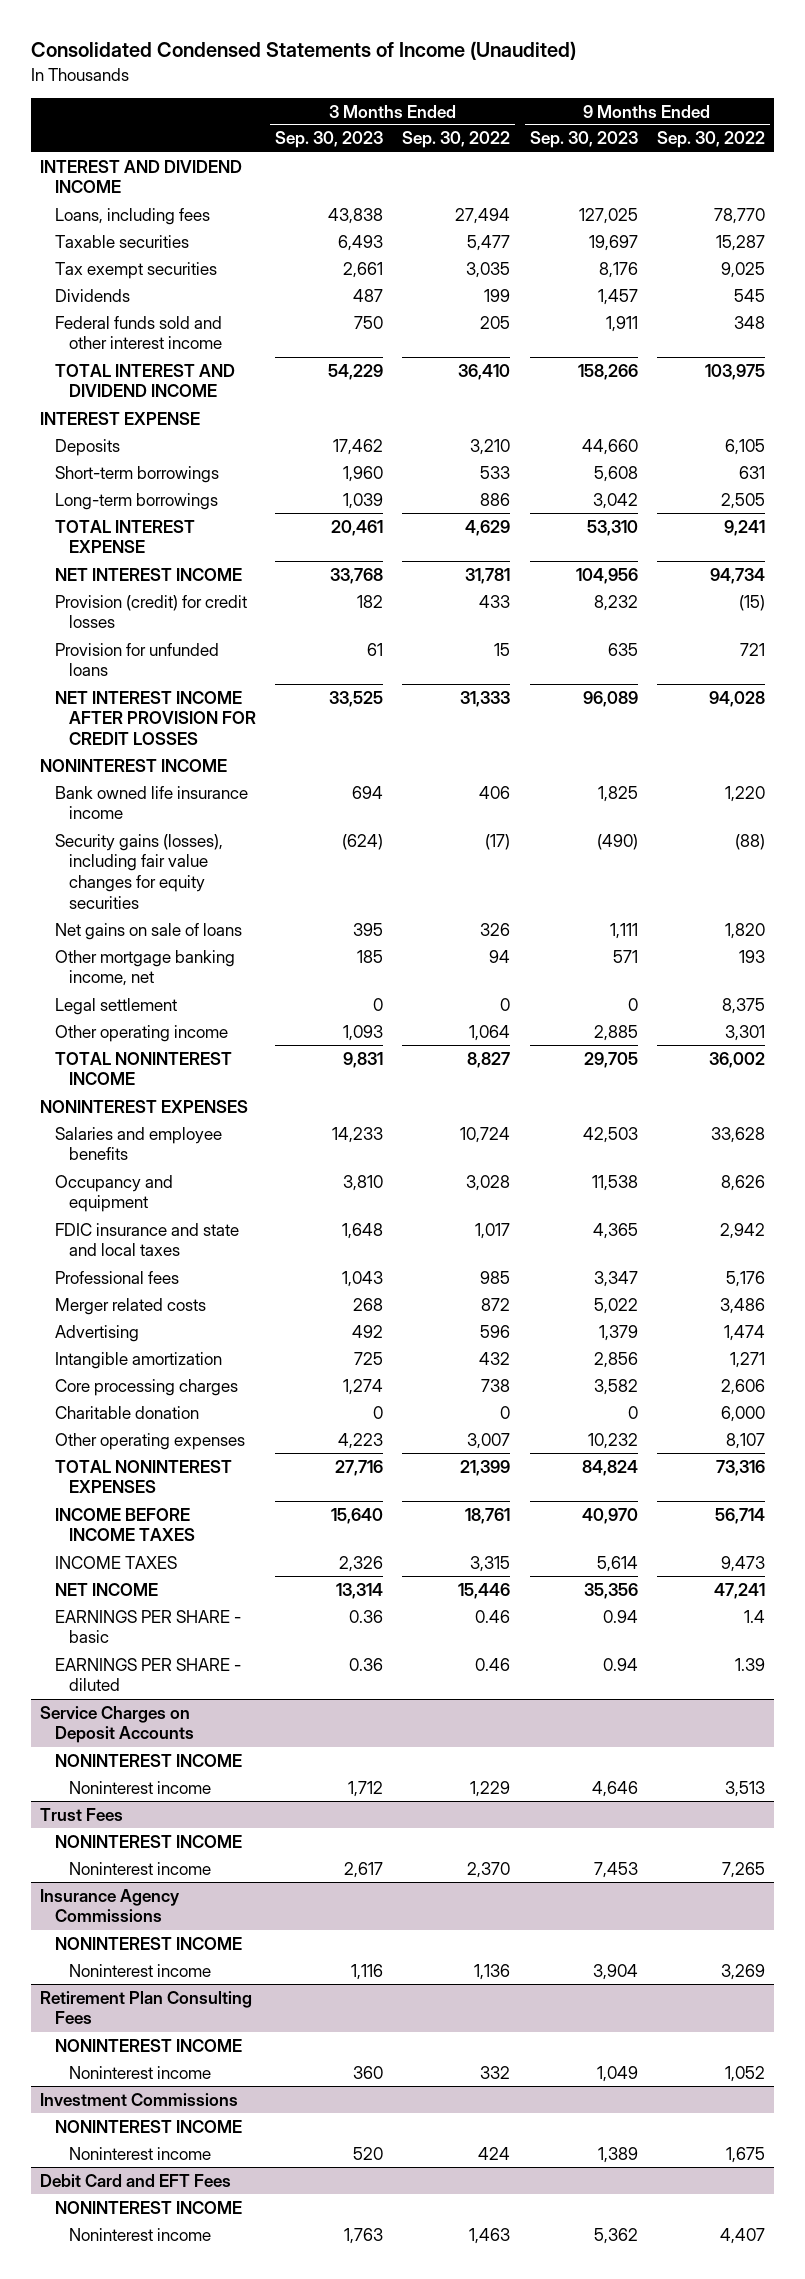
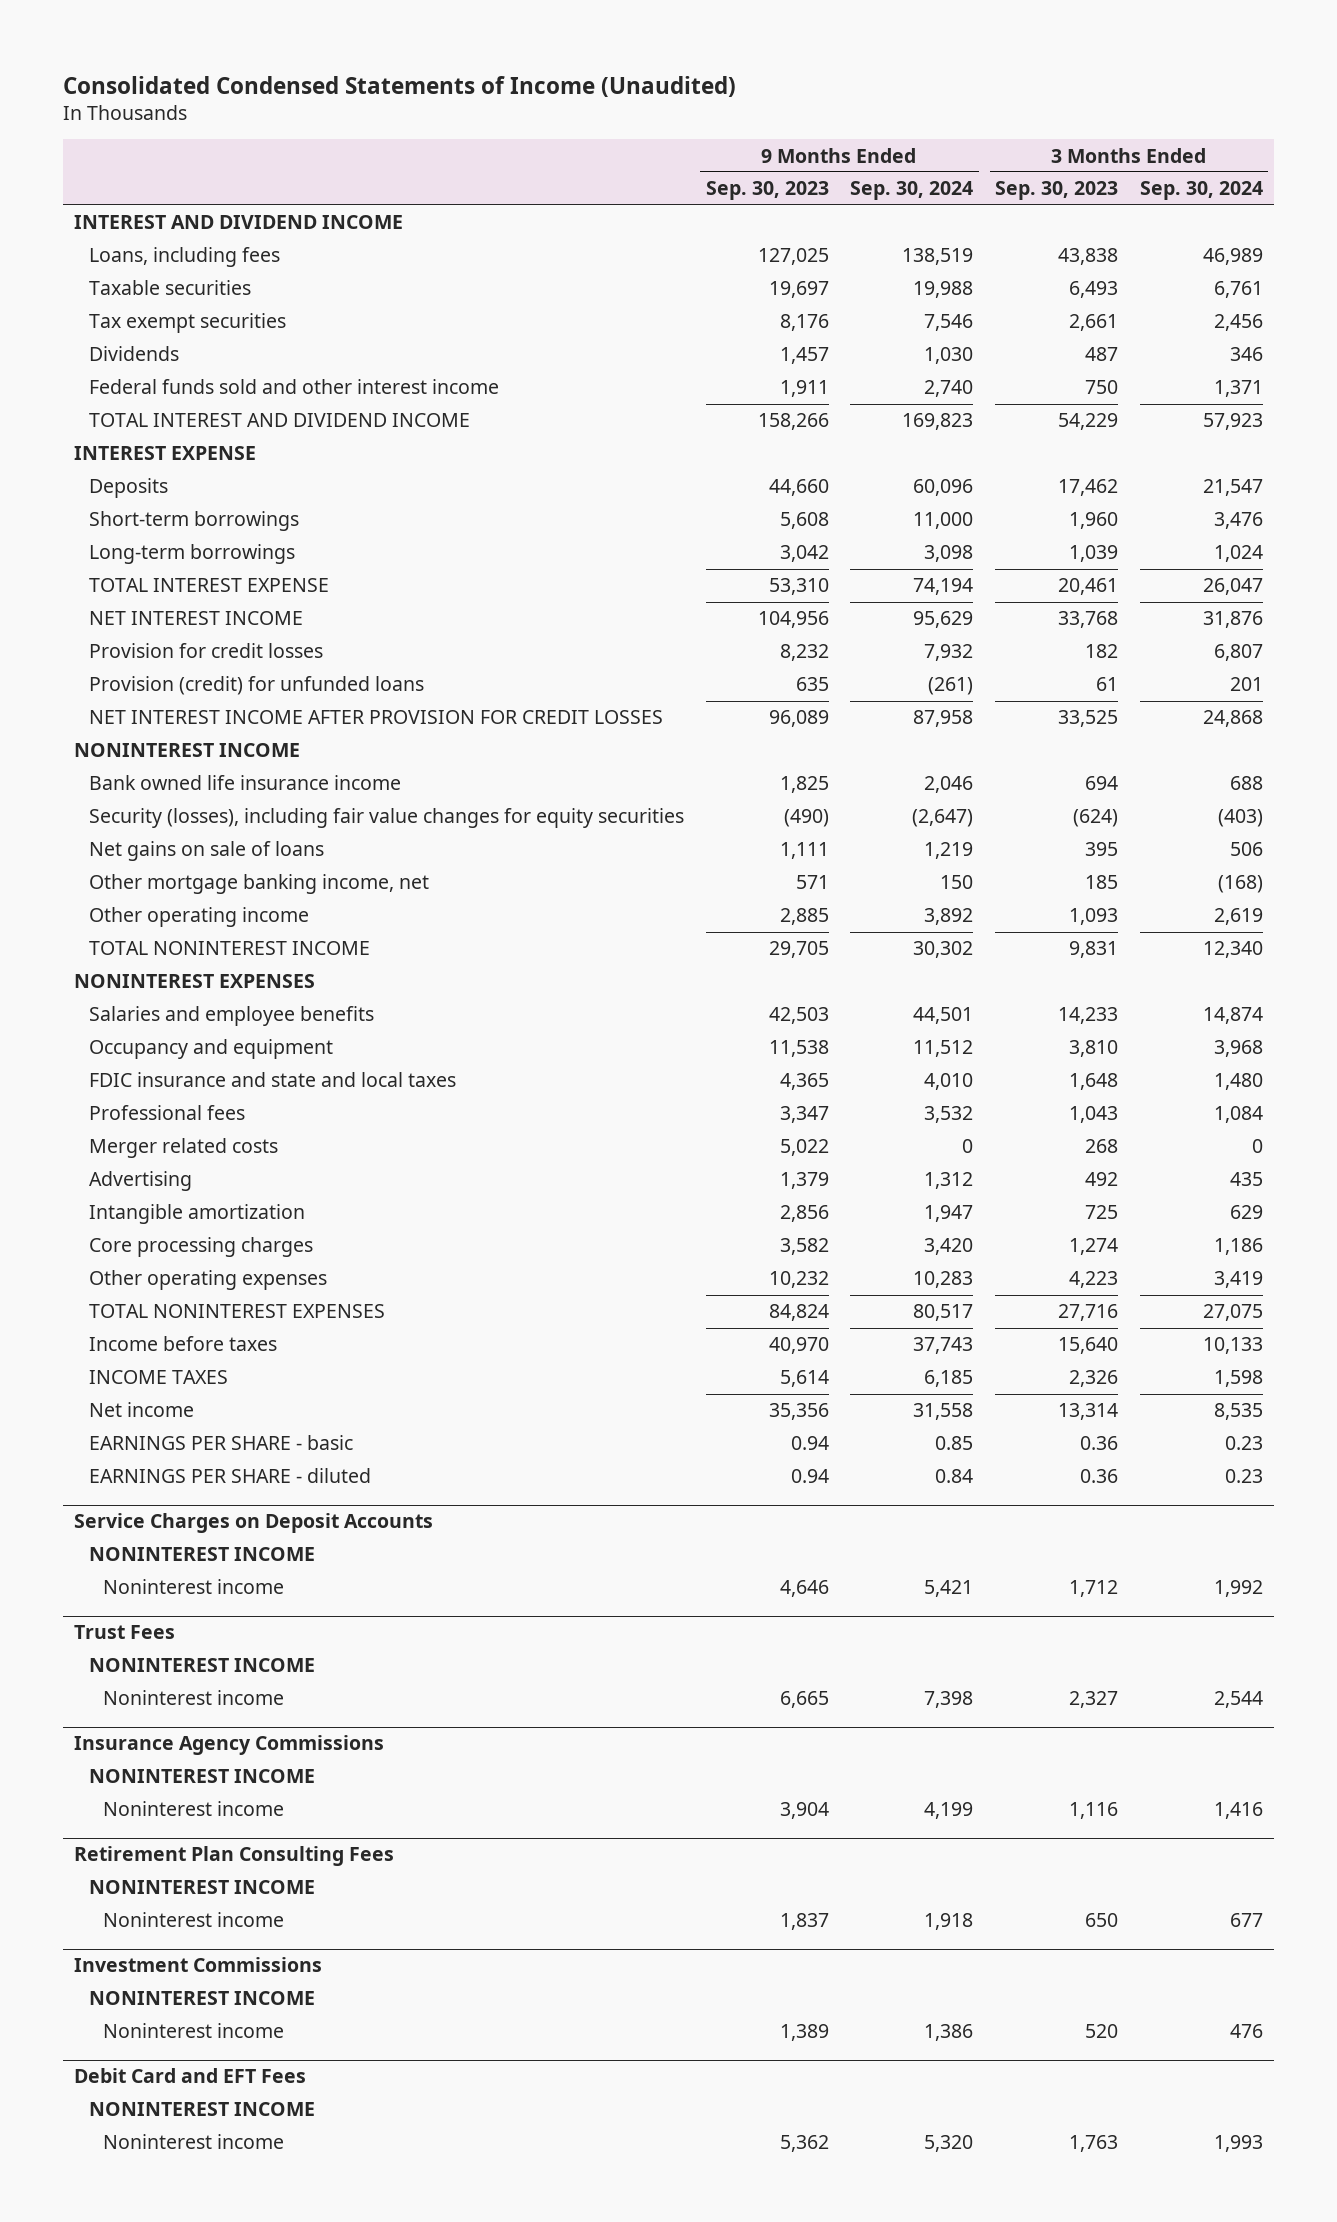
- | 3 Months Ended Sep. 30, 2023 | 3 Months Ended Sep. 30, 2022 | 9 Months Ended Sep. 30, 2023 | 9 Months Ended Sep. 30, 2022
+ | 9 Months Ended Sep. 30, 2023 | 9 Months Ended Sep. 30, 2024 | 3 Months Ended Sep. 30, 2023 | 3 Months Ended Sep. 30, 2024
- Provision (credit) for credit losses | 182 | 433 | 8,232 | (15)
- Provision for unfunded loans | 61 | 15 | 635 | 721
+ Provision for credit losses | 8,232 | 7,932 | 182 | 6,807
+ Provision (credit) for unfunded loans | 635 | (261) | 61 | 201
- Security gains (losses), including fair value changes for equity securities | (624) | (17) | (490) | (88)
+ Security (losses), including fair value changes for equity securities | (490) | (2,647) | (624) | (403)
- Legal settlement | 0 | 0 | 0 | 8,375
- Charitable donation | 0 | 0 | 0 | 6,000
- INCOME BEFORE INCOME TAXES | 15,640 | 18,761 | 40,970 | 56,714
+ Income before taxes | 40,970 | 37,743 | 15,640 | 10,133
- NET INCOME | 13,314 | 15,446 | 35,356 | 47,241
+ Net income | 35,356 | 31,558 | 13,314 | 8,535
@ Trust Fees
- Noninterest income | 2,617 | 2,370 | 7,453 | 7,265
+ Noninterest income | 6,665 | 7,398 | 2,327 | 2,544
@ Retirement Plan Consulting Fees
- Noninterest income | 360 | 332 | 1,049 | 1,052
+ Noninterest income | 1,837 | 1,918 | 650 | 677

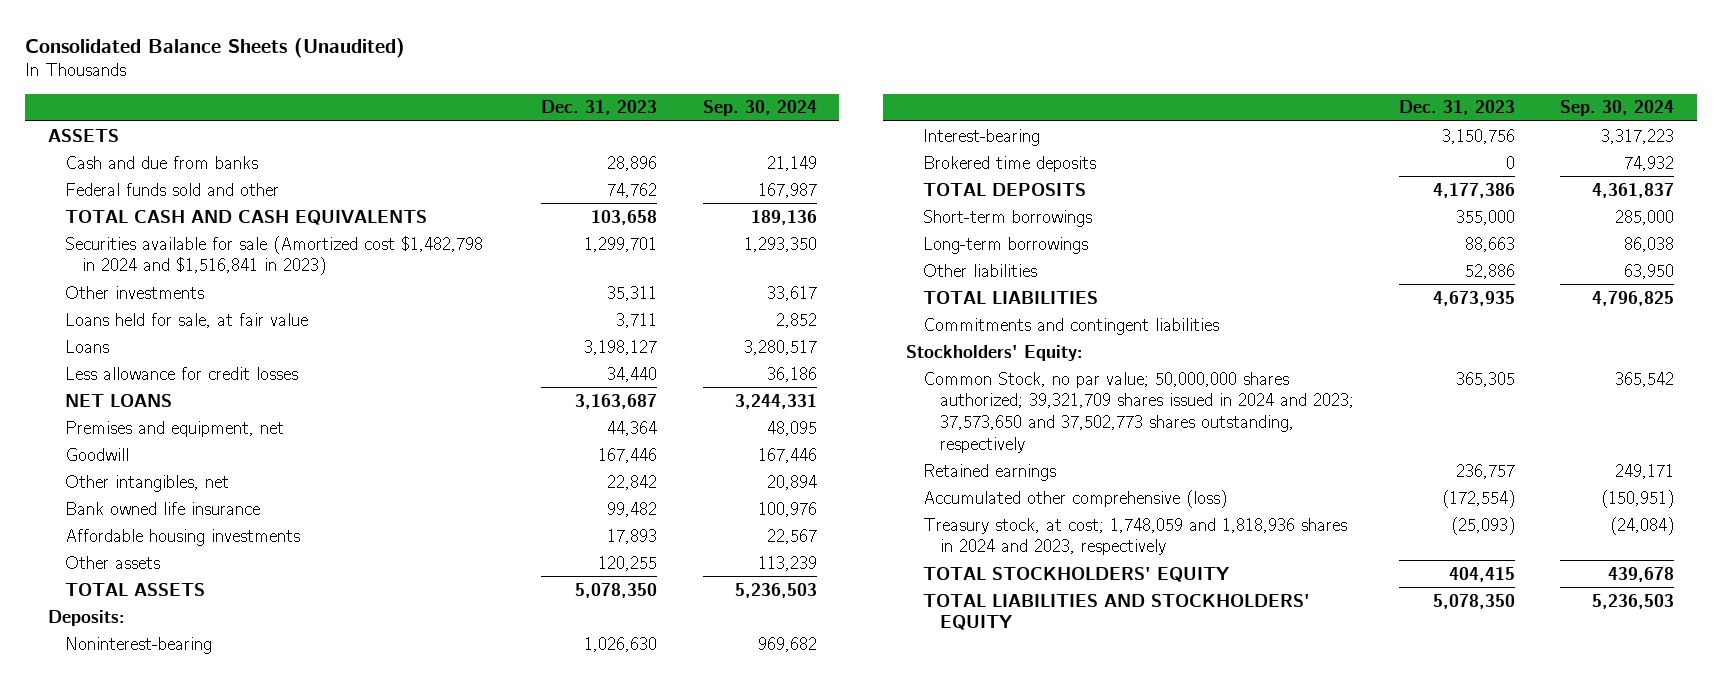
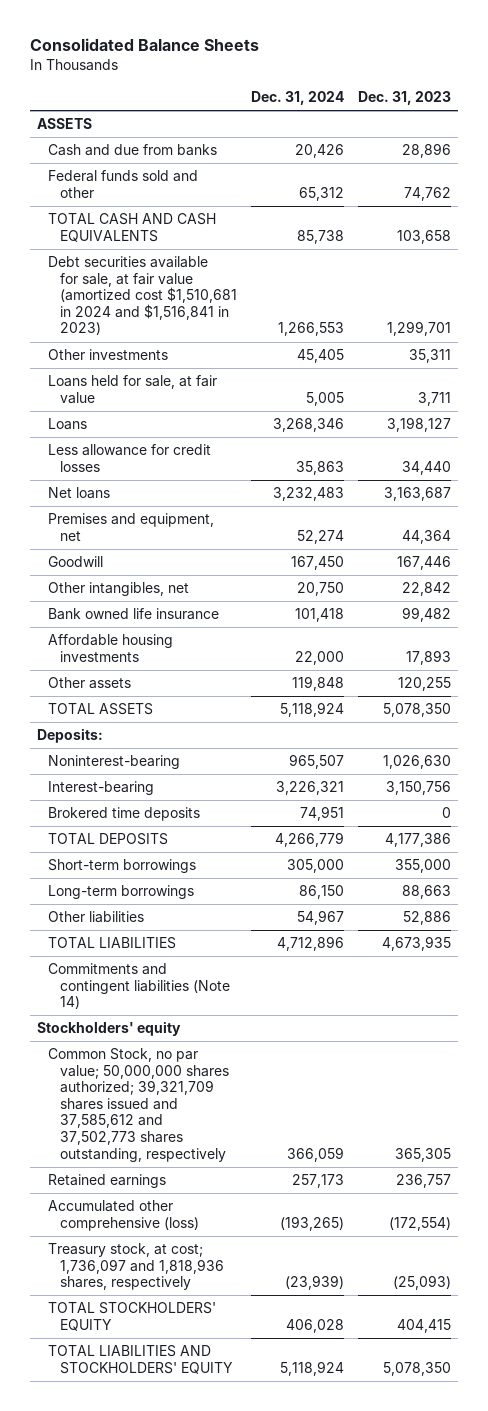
- Consolidated Balance Sheets (Unaudited)
+ Consolidated Balance Sheets
- | Dec. 31, 2023 | Sep. 30, 2024
+ | Dec. 31, 2024 | Dec. 31, 2023
- Securities available for sale (Amortized cost $1,482,798 in 2024 and $1,516,841 in 2023) | 1,299,701 | 1,293,350
+ Debt securities available for sale, at fair value (amortized cost $1,510,681 in 2024 and $1,516,841 in 2023) | 1,266,553 | 1,299,701
- NET LOANS | 3,163,687 | 3,244,331
+ Net loans | 3,232,483 | 3,163,687
- Commitments and contingent liabilities
- Stockholders' Equity:
- Common Stock, no par value; 50,000,000 shares authorized; 39,321,709 shares issued in 2024 and 2023; 37,573,650 and 37,502,773 shares outstanding, respectively | 365,305 | 365,542
+ Commitments and contingent liabilities (Note 14)
+ Stockholders' equity
+ Common Stock, no par value; 50,000,000 shares authorized; 39,321,709 shares issued and 37,585,612 and 37,502,773 shares outstanding, respectively | 366,059 | 365,305
- Treasury stock, at cost; 1,748,059 and 1,818,936 shares in 2024 and 2023, respectively | (25,093) | (24,084)
+ Treasury stock, at cost; 1,736,097 and 1,818,936 shares, respectively | (23,939) | (25,093)

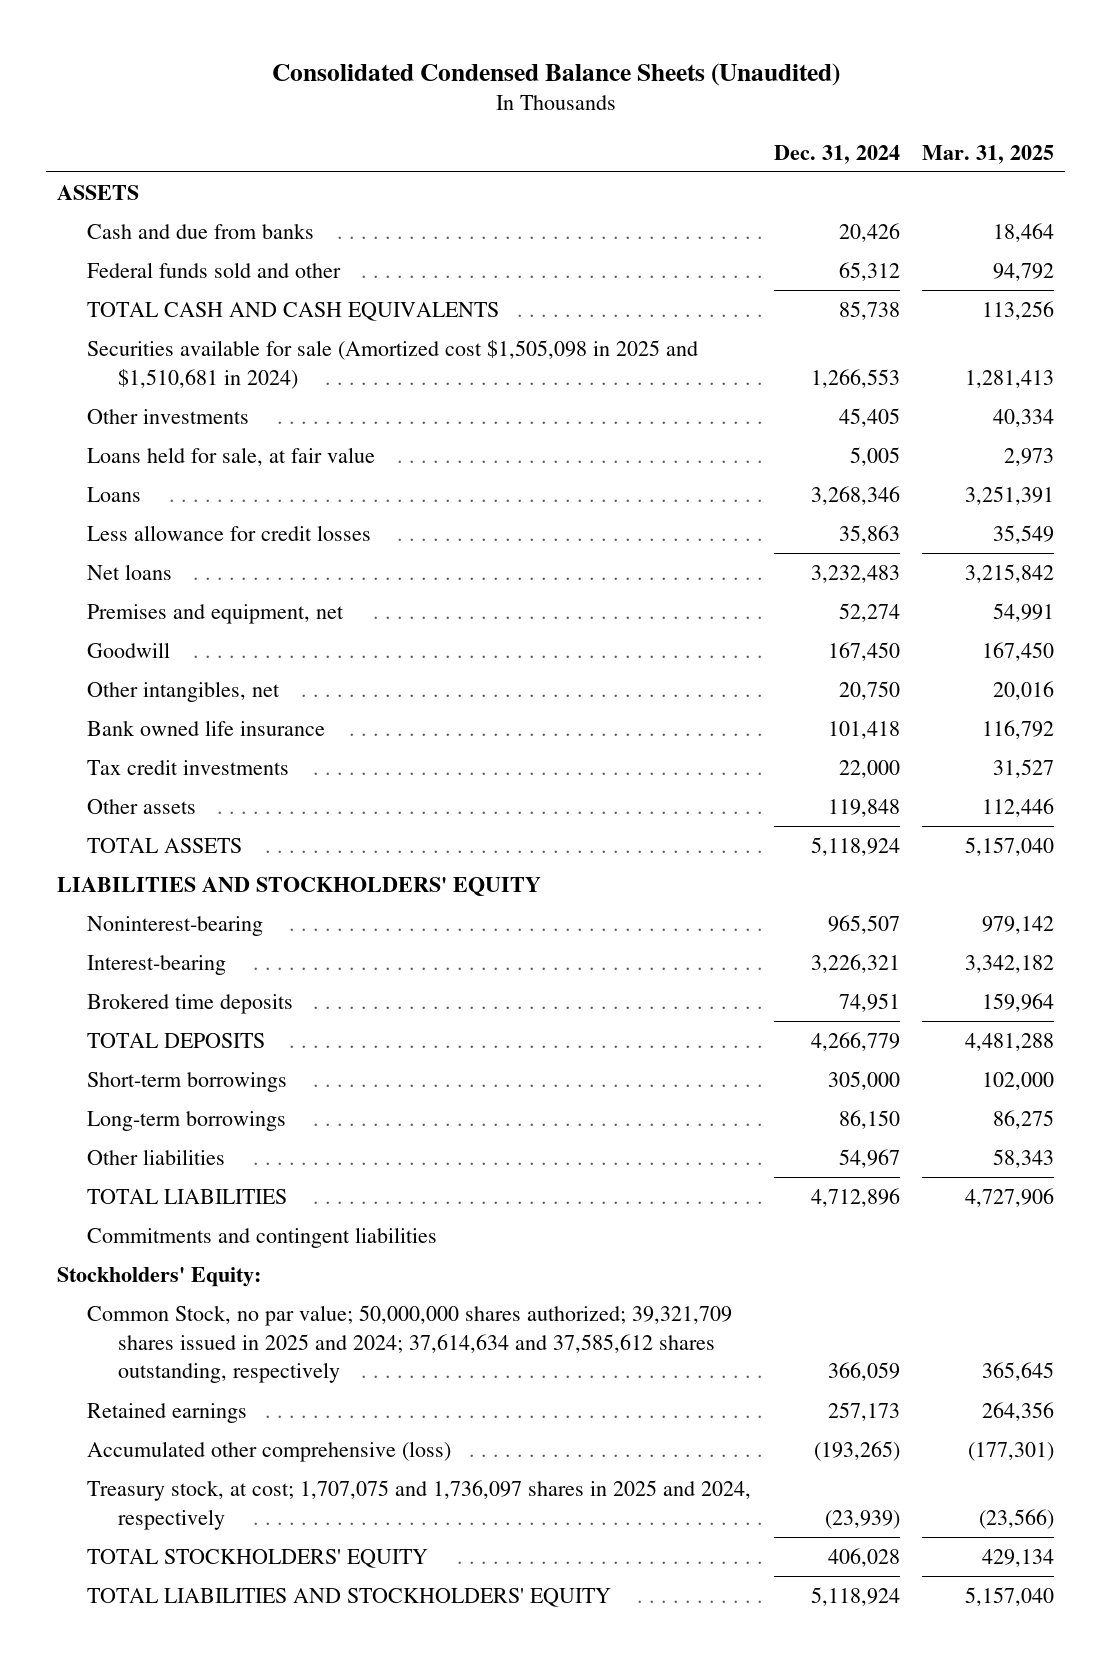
- Consolidated Balance Sheets
+ Consolidated Condensed Balance Sheets (Unaudited)
- | Dec. 31, 2024 | Dec. 31, 2023
+ | Dec. 31, 2024 | Mar. 31, 2025
- Debt securities available for sale, at fair value (amortized cost $1,510,681 in 2024 and $1,516,841 in 2023) | 1,266,553 | 1,299,701
+ Securities available for sale (Amortized cost $1,505,098 in 2025 and $1,510,681 in 2024) | 1,266,553 | 1,281,413
- Affordable housing investments | 22,000 | 17,893
+ Tax credit investments | 22,000 | 31,527
- Deposits:
+ LIABILITIES AND STOCKHOLDERS' EQUITY
- Commitments and contingent liabilities (Note 14)
- Stockholders' equity
- Common Stock, no par value; 50,000,000 shares authorized; 39,321,709 shares issued and 37,585,612 and 37,502,773 shares outstanding, respectively | 366,059 | 365,305
+ Commitments and contingent liabilities
+ Stockholders' Equity:
+ Common Stock, no par value; 50,000,000 shares authorized; 39,321,709 shares issued in 2025 and 2024; 37,614,634 and 37,585,612 shares outstanding, respectively | 366,059 | 365,645
- Treasury stock, at cost; 1,736,097 and 1,818,936 shares, respectively | (23,939) | (25,093)
+ Treasury stock, at cost; 1,707,075 and 1,736,097 shares in 2025 and 2024, respectively | (23,939) | (23,566)

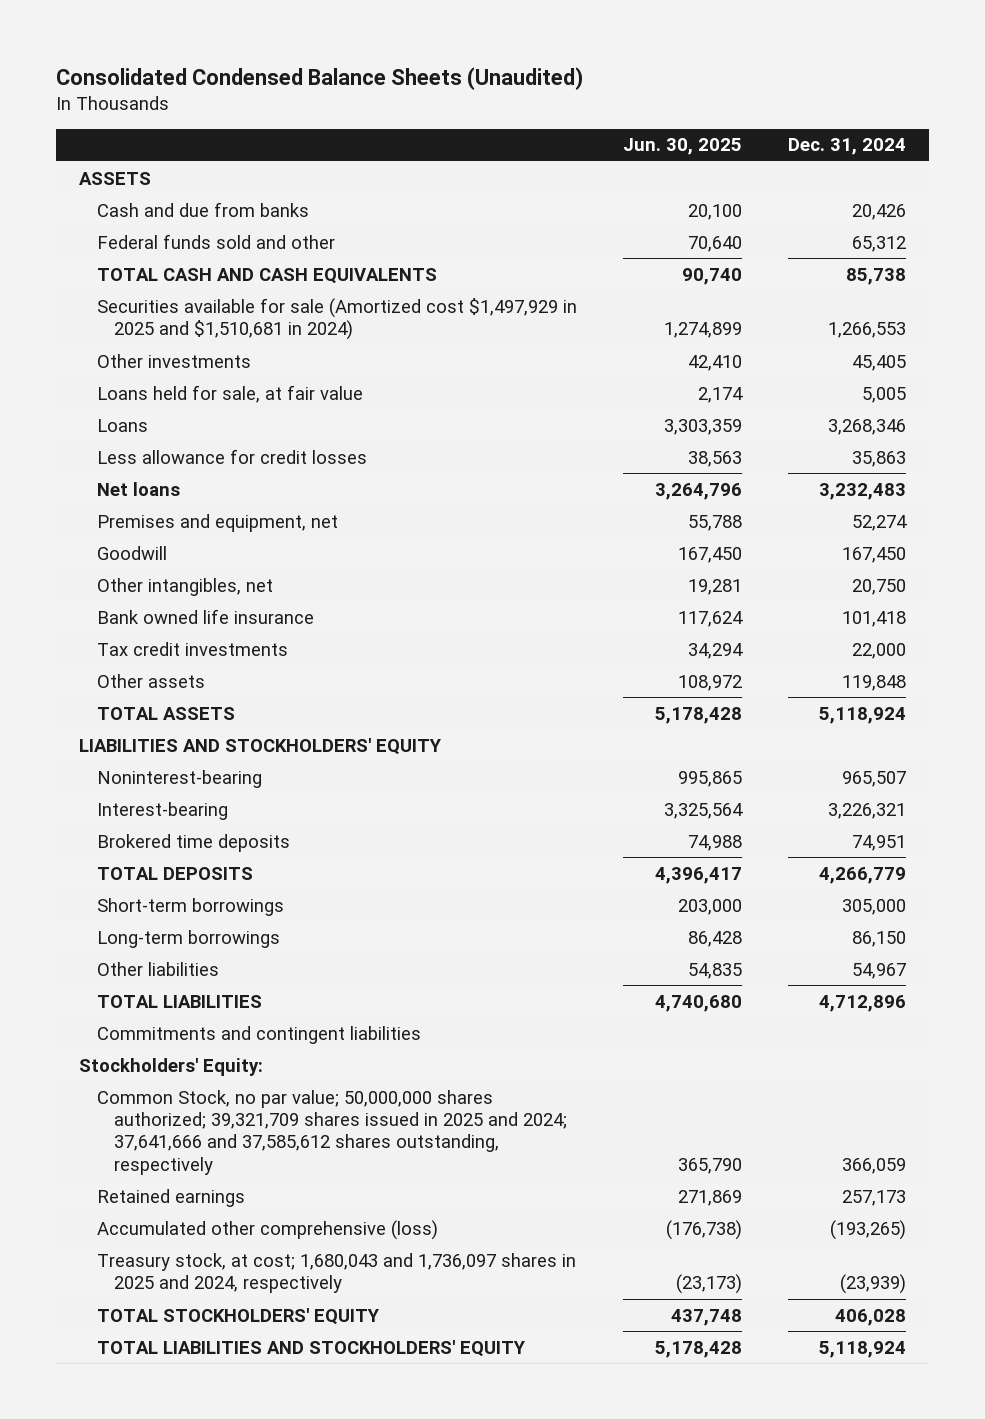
- | Dec. 31, 2024 | Mar. 31, 2025
+ | Jun. 30, 2025 | Dec. 31, 2024
- Securities available for sale (Amortized cost $1,505,098 in 2025 and $1,510,681 in 2024) | 1,266,553 | 1,281,413
+ Securities available for sale (Amortized cost $1,497,929 in 2025 and $1,510,681 in 2024) | 1,274,899 | 1,266,553
- Common Stock, no par value; 50,000,000 shares authorized; 39,321,709 shares issued in 2025 and 2024; 37,614,634 and 37,585,612 shares outstanding, respectively | 366,059 | 365,645
+ Common Stock, no par value; 50,000,000 shares authorized; 39,321,709 shares issued in 2025 and 2024; 37,641,666 and 37,585,612 shares outstanding, respectively | 365,790 | 366,059
- Treasury stock, at cost; 1,707,075 and 1,736,097 shares in 2025 and 2024, respectively | (23,939) | (23,566)
+ Treasury stock, at cost; 1,680,043 and 1,736,097 shares in 2025 and 2024, respectively | (23,173) | (23,939)

